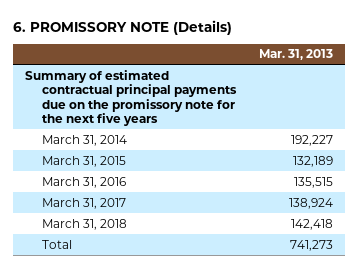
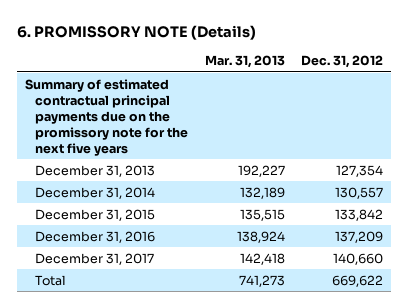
- | Mar. 31, 2013
+ | Mar. 31, 2013 | Dec. 31, 2012
- March 31, 2014 | 192,227
- March 31, 2015 | 132,189
- March 31, 2016 | 135,515
- March 31, 2017 | 138,924
- March 31, 2018 | 142,418
+ December 31, 2013 | 192,227 | 127,354
+ December 31, 2014 | 132,189 | 130,557
+ December 31, 2015 | 135,515 | 133,842
+ December 31, 2016 | 138,924 | 137,209
+ December 31, 2017 | 142,418 | 140,660

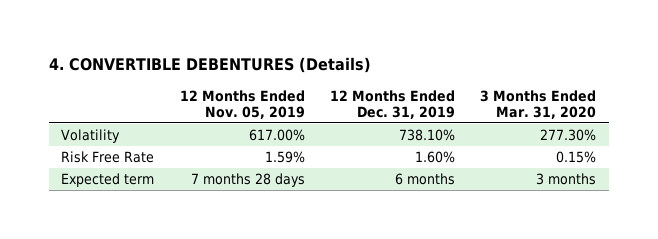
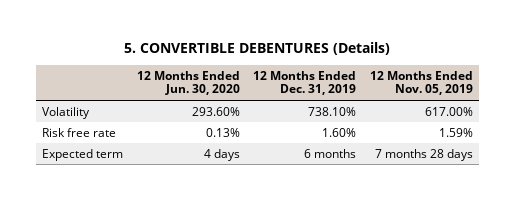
- 4. CONVERTIBLE DEBENTURES (Details)
+ 5. CONVERTIBLE DEBENTURES (Details)
- | 12 Months Ended Nov. 05, 2019 | 12 Months Ended Dec. 31, 2019 | 3 Months Ended Mar. 31, 2020
+ | 12 Months Ended Jun. 30, 2020 | 12 Months Ended Dec. 31, 2019 | 12 Months Ended Nov. 05, 2019
- Risk Free Rate | 1.59% | 1.60% | 0.15%
+ Risk free rate | 0.13% | 1.60% | 1.59%

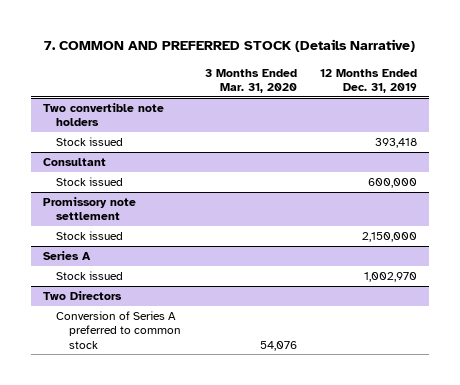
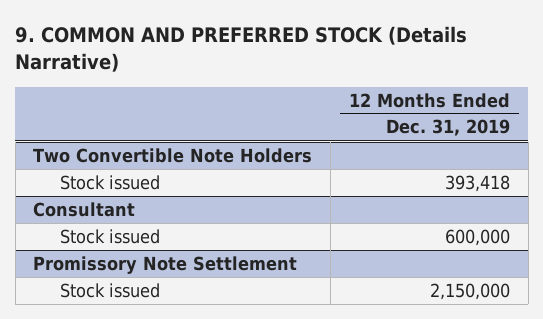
- 7. COMMON AND PREFERRED STOCK (Details Narrative)
+ 9. COMMON AND PREFERRED STOCK (Details Narrative)
- | 3 Months Ended Mar. 31, 2020 | 12 Months Ended Dec. 31, 2019
+ | 12 Months Ended Dec. 31, 2019
- Two convertible note holders
+ Two Convertible Note Holders
- Promissory note settlement
+ Promissory Note Settlement
- Series A
- Stock issued | | 1,002,970
- Two Directors
- Conversion of Series A preferred to common stock | 54,076 |

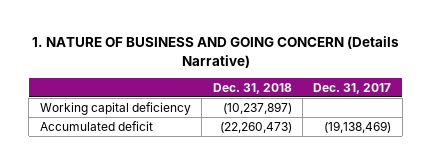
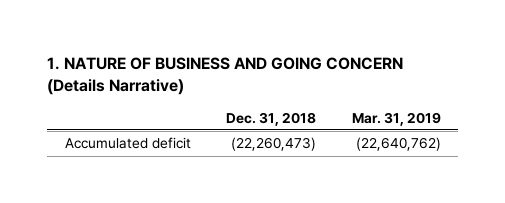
- | Dec. 31, 2018 | Dec. 31, 2017
+ | Dec. 31, 2018 | Mar. 31, 2019
- Working capital deficiency | (10,237,897) |

